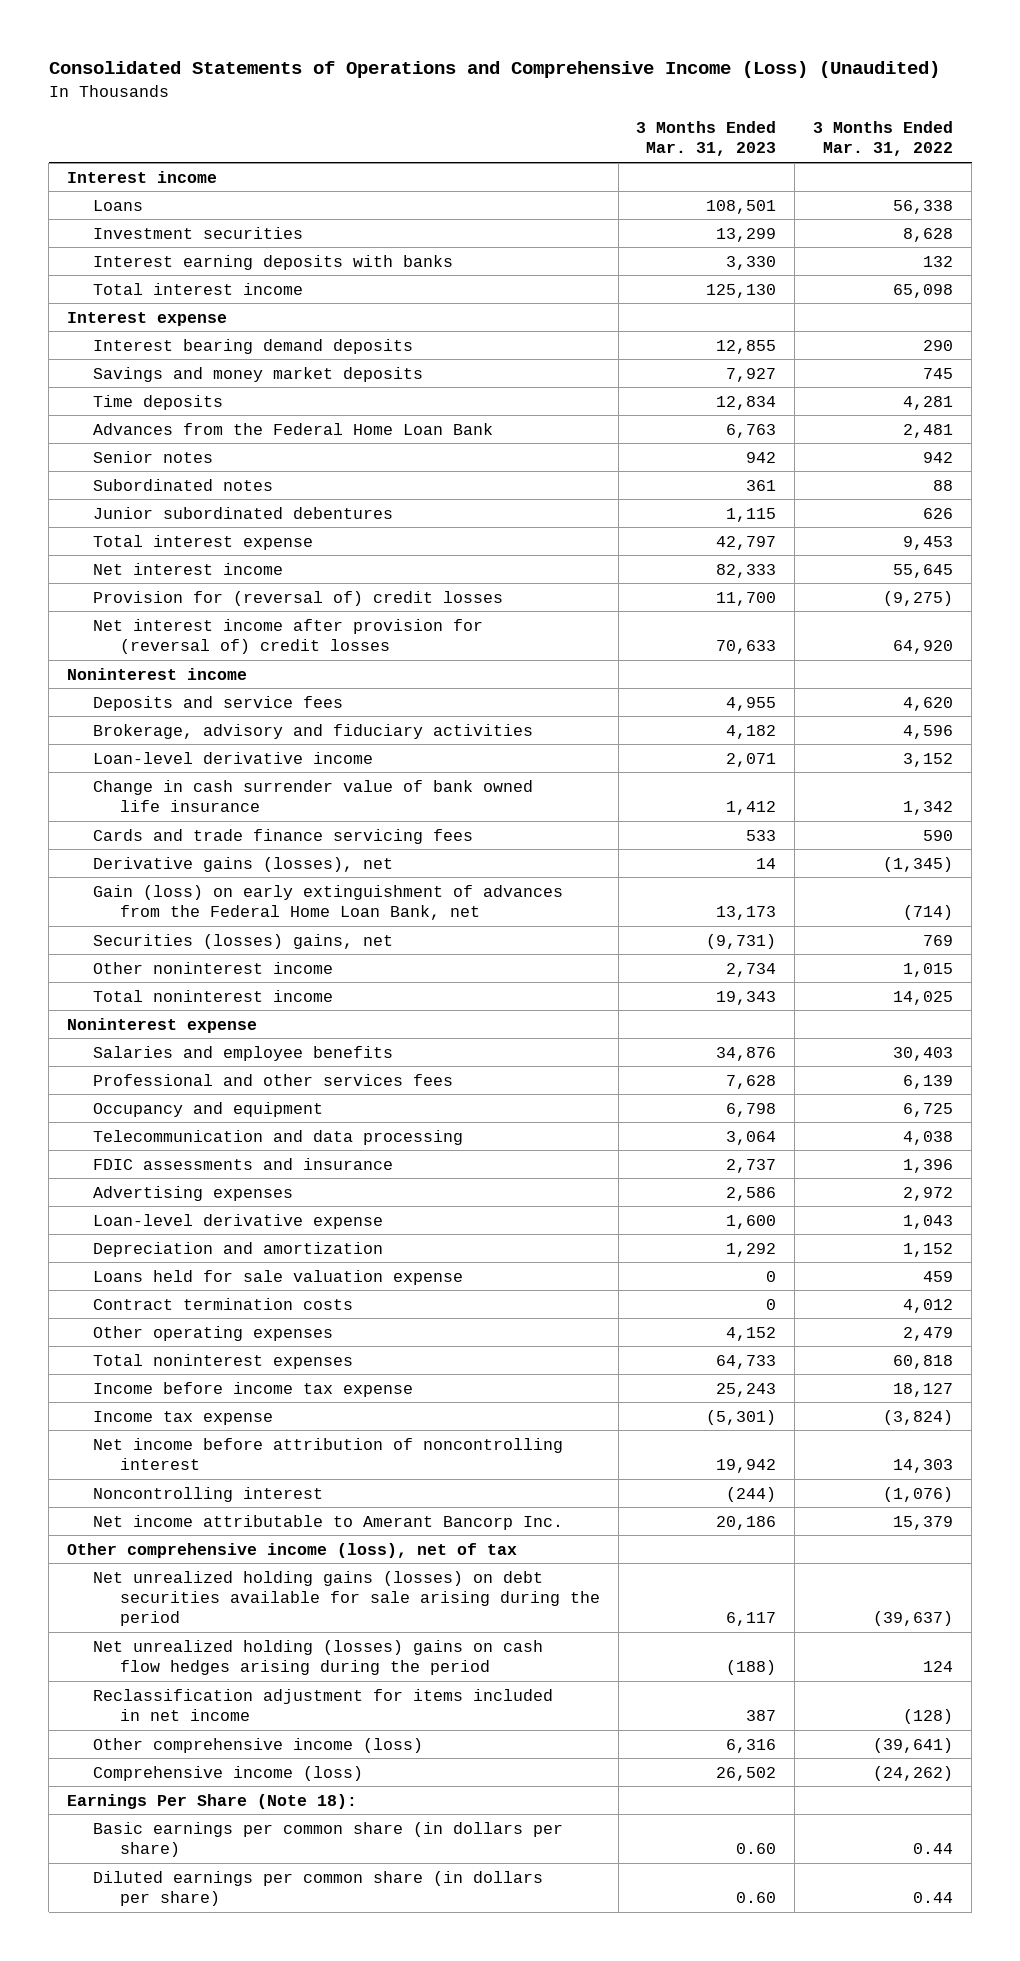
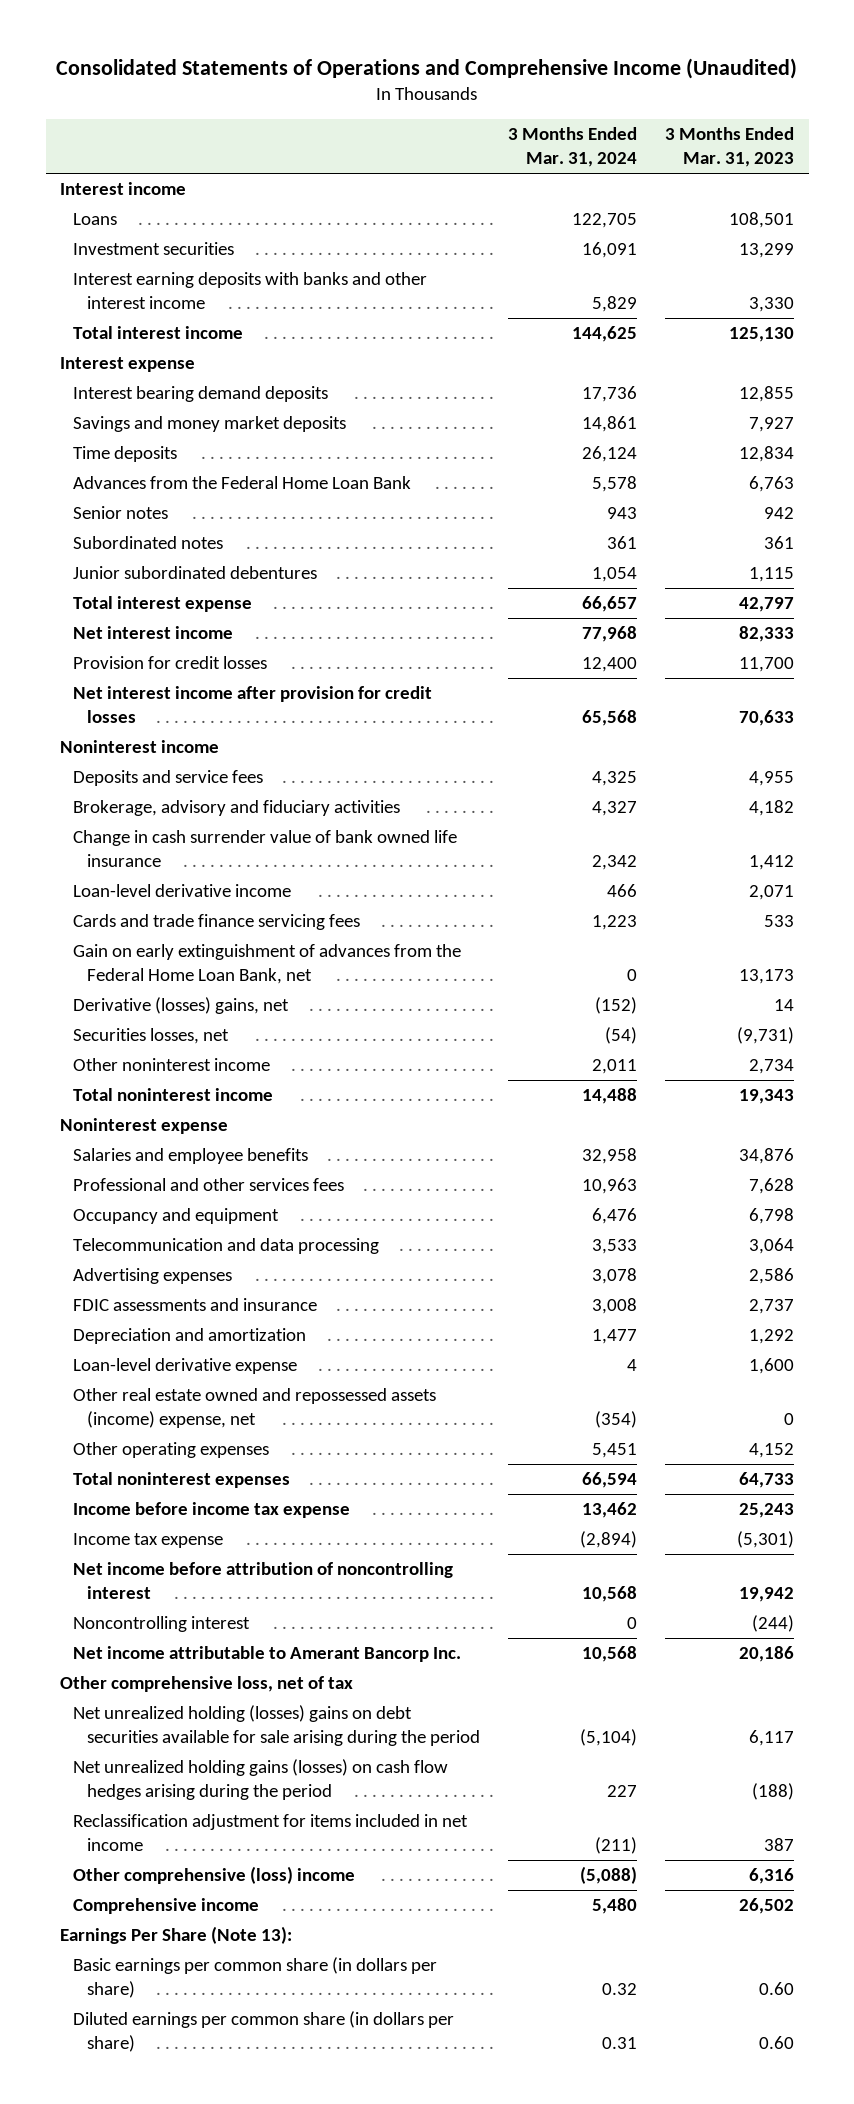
- Consolidated Statements of Operations and Comprehensive Income (Loss) (Unaudited)
+ Consolidated Statements of Operations and Comprehensive Income (Unaudited)
- | 3 Months Ended Mar. 31, 2023 | 3 Months Ended Mar. 31, 2022
+ | 3 Months Ended Mar. 31, 2024 | 3 Months Ended Mar. 31, 2023
- Interest earning deposits with banks | 3,330 | 132
+ Interest earning deposits with banks and other interest income | 5,829 | 3,330
- Provision for (reversal of) credit losses | 11,700 | (9,275)
- Net interest income after provision for (reversal of) credit losses | 70,633 | 64,920
+ Provision for credit losses | 12,400 | 11,700
+ Net interest income after provision for credit losses | 65,568 | 70,633
moved down: Loan-level derivative income | 466 | 2,071
- Derivative gains (losses), net | 14 | (1,345)
- Gain (loss) on early extinguishment of advances from the Federal Home Loan Bank, net | 13,173 | (714)
- Securities (losses) gains, net | (9,731) | 769
+ Gain on early extinguishment of advances from the Federal Home Loan Bank, net | 0 | 13,173
+ Derivative (losses) gains, net | (152) | 14
+ Securities losses, net | (54) | (9,731)
moved down: FDIC assessments and insurance | 3,008 | 2,737
- Loans held for sale valuation expense | 0 | 459
- Contract termination costs | 0 | 4,012
moved down: Loan-level derivative expense | 4 | 1,600
+ Other real estate owned and repossessed assets (income) expense, net | (354) | 0
- Other comprehensive income (loss), net of tax
- Net unrealized holding gains (losses) on debt securities available for sale arising during the period | 6,117 | (39,637)
- Net unrealized holding (losses) gains on cash flow hedges arising during the period | (188) | 124
+ Other comprehensive loss, net of tax
+ Net unrealized holding (losses) gains on debt securities available for sale arising during the period | (5,104) | 6,117
+ Net unrealized holding gains (losses) on cash flow hedges arising during the period | 227 | (188)
- Other comprehensive income (loss) | 6,316 | (39,641)
- Comprehensive income (loss) | 26,502 | (24,262)
- Earnings Per Share (Note 18):
+ Other comprehensive (loss) income | (5,088) | 6,316
+ Comprehensive income | 5,480 | 26,502
+ Earnings Per Share (Note 13):

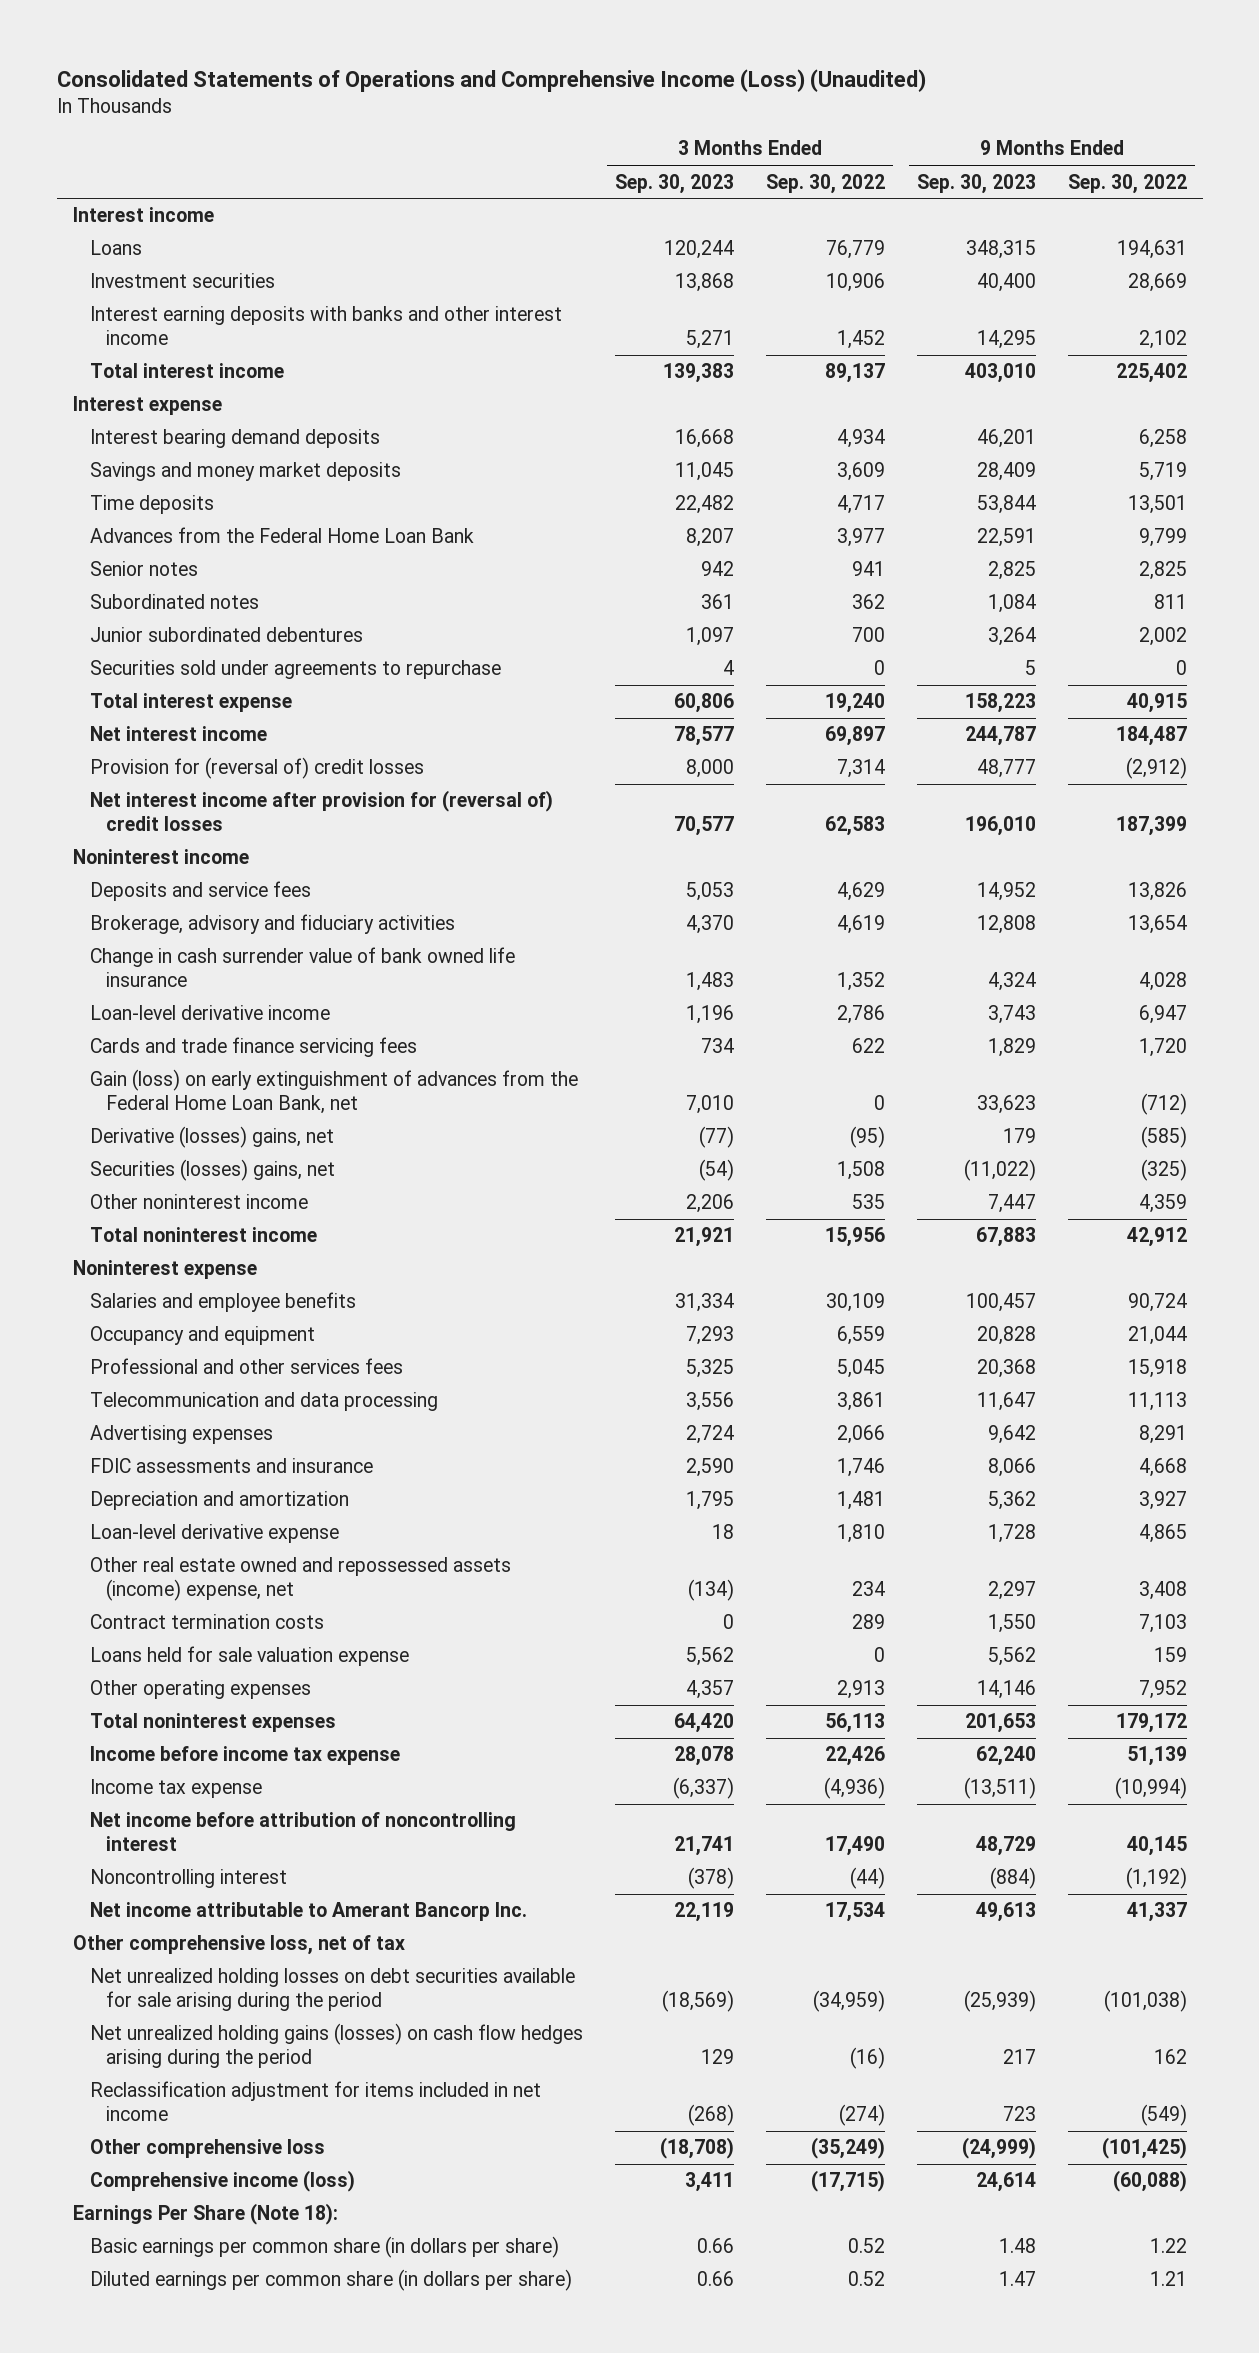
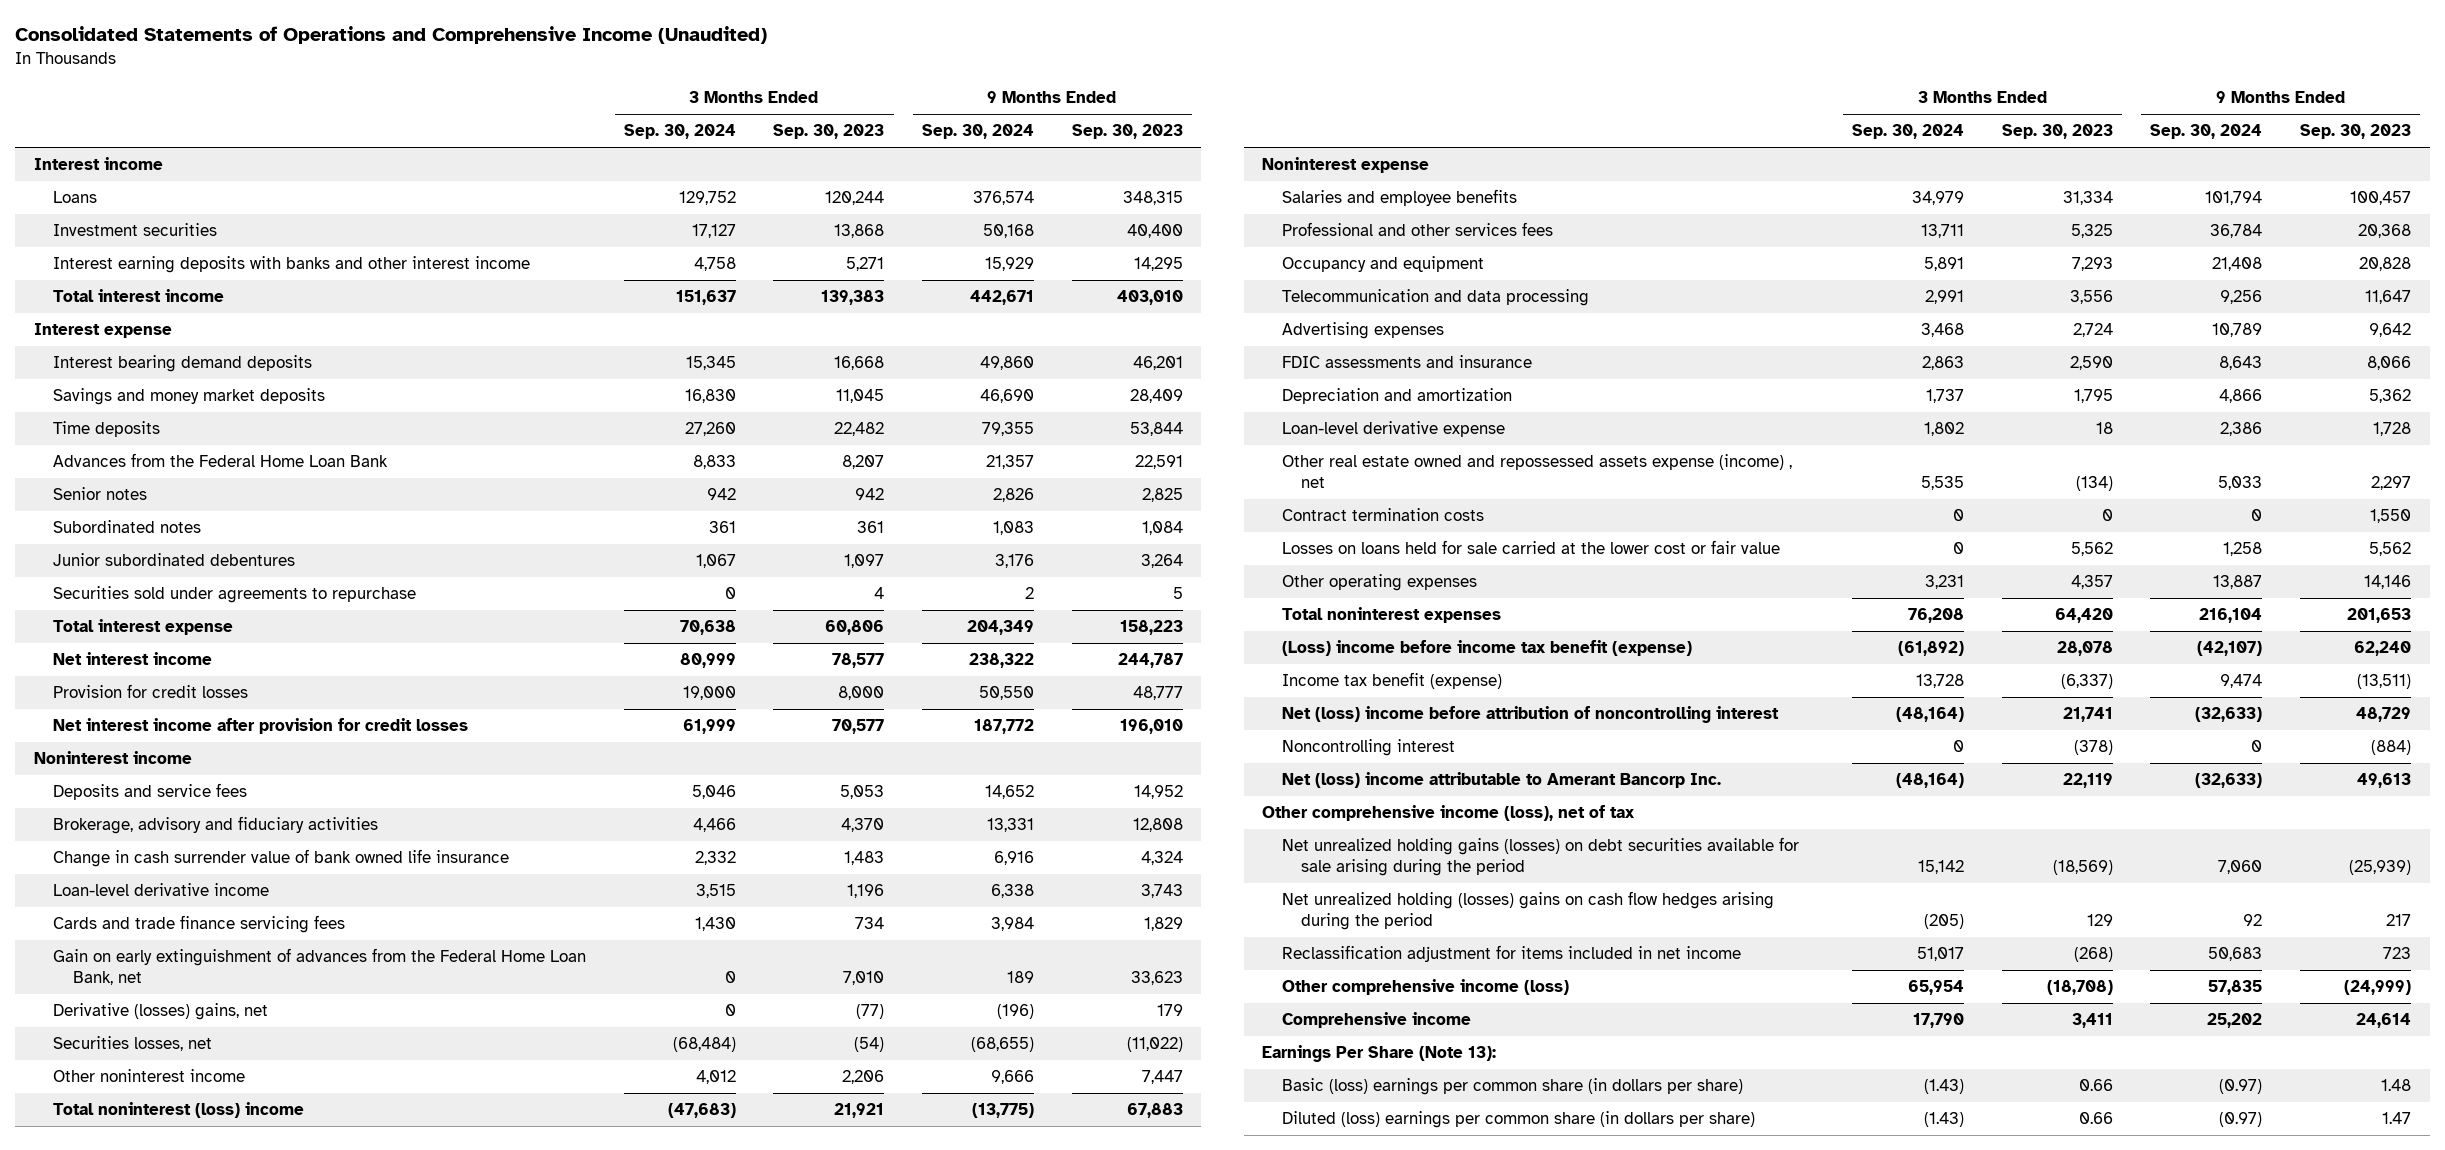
- Consolidated Statements of Operations and Comprehensive Income (Loss) (Unaudited)
+ Consolidated Statements of Operations and Comprehensive Income (Unaudited)
- | 3 Months Ended Sep. 30, 2023 | 3 Months Ended Sep. 30, 2022 | 9 Months Ended Sep. 30, 2023 | 9 Months Ended Sep. 30, 2022
+ | 3 Months Ended Sep. 30, 2024 | 3 Months Ended Sep. 30, 2023 | 9 Months Ended Sep. 30, 2024 | 9 Months Ended Sep. 30, 2023
- Provision for (reversal of) credit losses | 8,000 | 7,314 | 48,777 | (2,912)
- Net interest income after provision for (reversal of) credit losses | 70,577 | 62,583 | 196,010 | 187,399
+ Provision for credit losses | 19,000 | 8,000 | 50,550 | 48,777
+ Net interest income after provision for credit losses | 61,999 | 70,577 | 187,772 | 196,010
- Gain (loss) on early extinguishment of advances from the Federal Home Loan Bank, net | 7,010 | 0 | 33,623 | (712)
+ Gain on early extinguishment of advances from the Federal Home Loan Bank, net | 0 | 7,010 | 189 | 33,623
- Securities (losses) gains, net | (54) | 1,508 | (11,022) | (325)
+ Securities losses, net | (68,484) | (54) | (68,655) | (11,022)
- Total noninterest income | 21,921 | 15,956 | 67,883 | 42,912
+ Total noninterest (loss) income | (47,683) | 21,921 | (13,775) | 67,883
moved down: Occupancy and equipment | 5,891 | 7,293 | 21,408 | 20,828
- Other real estate owned and repossessed assets (income) expense, net | (134) | 234 | 2,297 | 3,408
+ Other real estate owned and repossessed assets expense (income) , net | 5,535 | (134) | 5,033 | 2,297
- Loans held for sale valuation expense | 5,562 | 0 | 5,562 | 159
+ Losses on loans held for sale carried at the lower cost or fair value | 0 | 5,562 | 1,258 | 5,562
- Income before income tax expense | 28,078 | 22,426 | 62,240 | 51,139
- Income tax expense | (6,337) | (4,936) | (13,511) | (10,994)
- Net income before attribution of noncontrolling interest | 21,741 | 17,490 | 48,729 | 40,145
+ (Loss) income before income tax benefit (expense) | (61,892) | 28,078 | (42,107) | 62,240
+ Income tax benefit (expense) | 13,728 | (6,337) | 9,474 | (13,511)
+ Net (loss) income before attribution of noncontrolling interest | (48,164) | 21,741 | (32,633) | 48,729
- Net income attributable to Amerant Bancorp Inc. | 22,119 | 17,534 | 49,613 | 41,337
- Other comprehensive loss, net of tax
- Net unrealized holding losses on debt securities available for sale arising during the period | (18,569) | (34,959) | (25,939) | (101,038)
- Net unrealized holding gains (losses) on cash flow hedges arising during the period | 129 | (16) | 217 | 162
+ Net (loss) income attributable to Amerant Bancorp Inc. | (48,164) | 22,119 | (32,633) | 49,613
+ Other comprehensive income (loss), net of tax
+ Net unrealized holding gains (losses) on debt securities available for sale arising during the period | 15,142 | (18,569) | 7,060 | (25,939)
+ Net unrealized holding (losses) gains on cash flow hedges arising during the period | (205) | 129 | 92 | 217
- Other comprehensive loss | (18,708) | (35,249) | (24,999) | (101,425)
- Comprehensive income (loss) | 3,411 | (17,715) | 24,614 | (60,088)
- Earnings Per Share (Note 18):
- Basic earnings per common share (in dollars per share) | 0.66 | 0.52 | 1.48 | 1.22
- Diluted earnings per common share (in dollars per share) | 0.66 | 0.52 | 1.47 | 1.21
+ Other comprehensive income (loss) | 65,954 | (18,708) | 57,835 | (24,999)
+ Comprehensive income | 17,790 | 3,411 | 25,202 | 24,614
+ Earnings Per Share (Note 13):
+ Basic (loss) earnings per common share (in dollars per share) | (1.43) | 0.66 | (0.97) | 1.48
+ Diluted (loss) earnings per common share (in dollars per share) | (1.43) | 0.66 | (0.97) | 1.47

